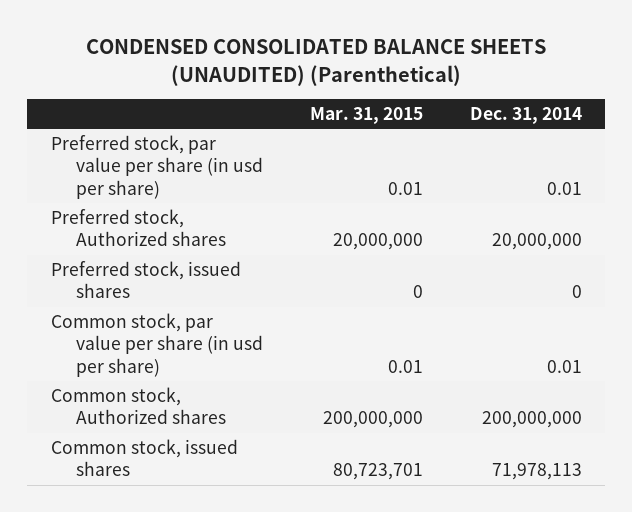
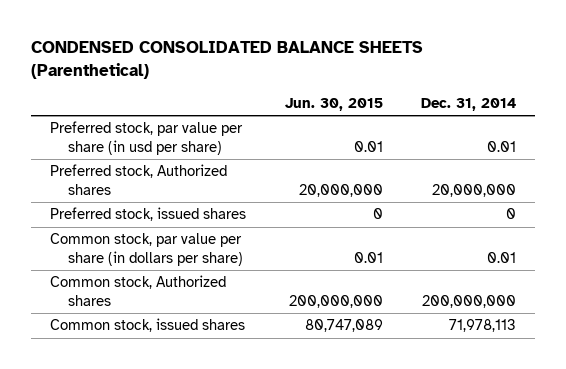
- CONDENSED CONSOLIDATED BALANCE SHEETS (UNAUDITED) (Parenthetical)
+ CONDENSED CONSOLIDATED BALANCE SHEETS (Parenthetical)
- | Mar. 31, 2015 | Dec. 31, 2014
+ | Jun. 30, 2015 | Dec. 31, 2014
- Common stock, par value per share (in usd per share) | 0.01 | 0.01
+ Common stock, par value per share (in dollars per share) | 0.01 | 0.01

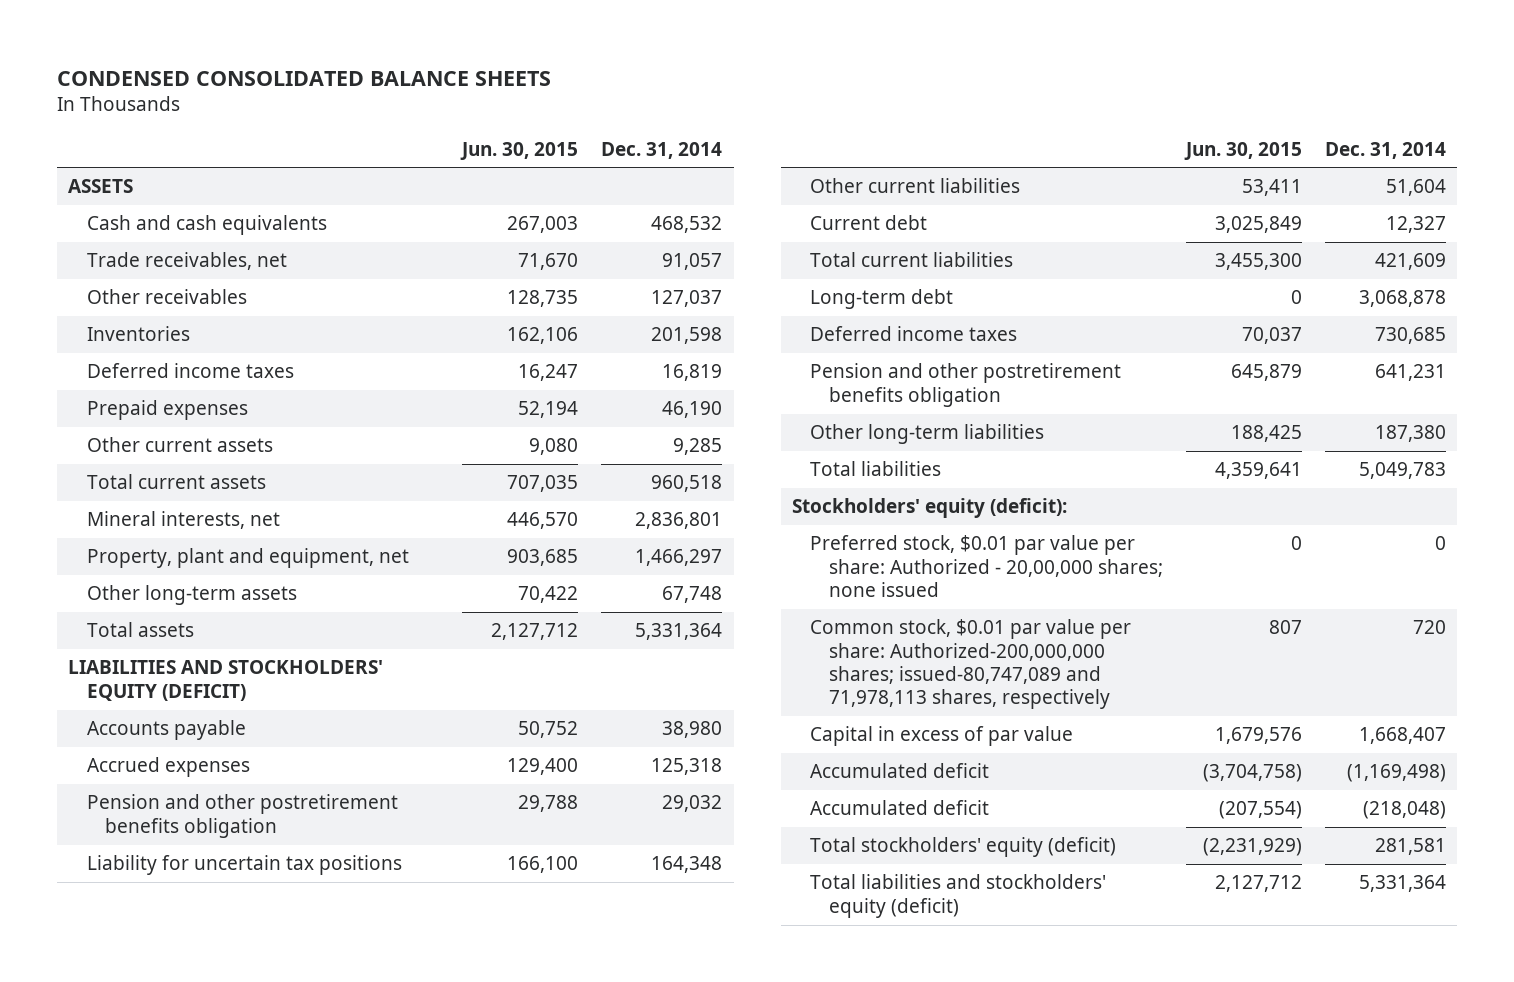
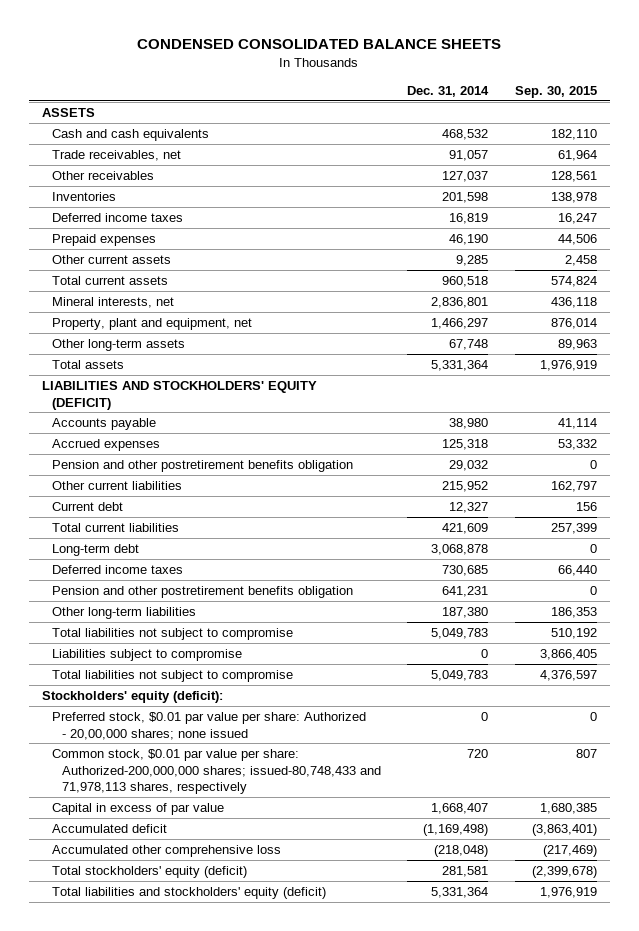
- | Jun. 30, 2015 | Dec. 31, 2014
+ | Dec. 31, 2014 | Sep. 30, 2015
- Liability for uncertain tax positions | 166,100 | 164,348
- Other current liabilities | 53,411 | 51,604
+ Other current liabilities | 215,952 | 162,797
- Total liabilities | 4,359,641 | 5,049,783
+ Total liabilities not subject to compromise | 5,049,783 | 510,192
+ Liabilities subject to compromise | 0 | 3,866,405
+ Total liabilities not subject to compromise | 5,049,783 | 4,376,597
- Common stock, $0.01 par value per share: Authorized-200,000,000 shares; issued-80,747,089 and 71,978,113 shares, respectively | 807 | 720
+ Common stock, $0.01 par value per share: Authorized-200,000,000 shares; issued-80,748,433 and 71,978,113 shares, respectively | 720 | 807
- Accumulated deficit | (207,554) | (218,048)
+ Accumulated other comprehensive loss | (218,048) | (217,469)

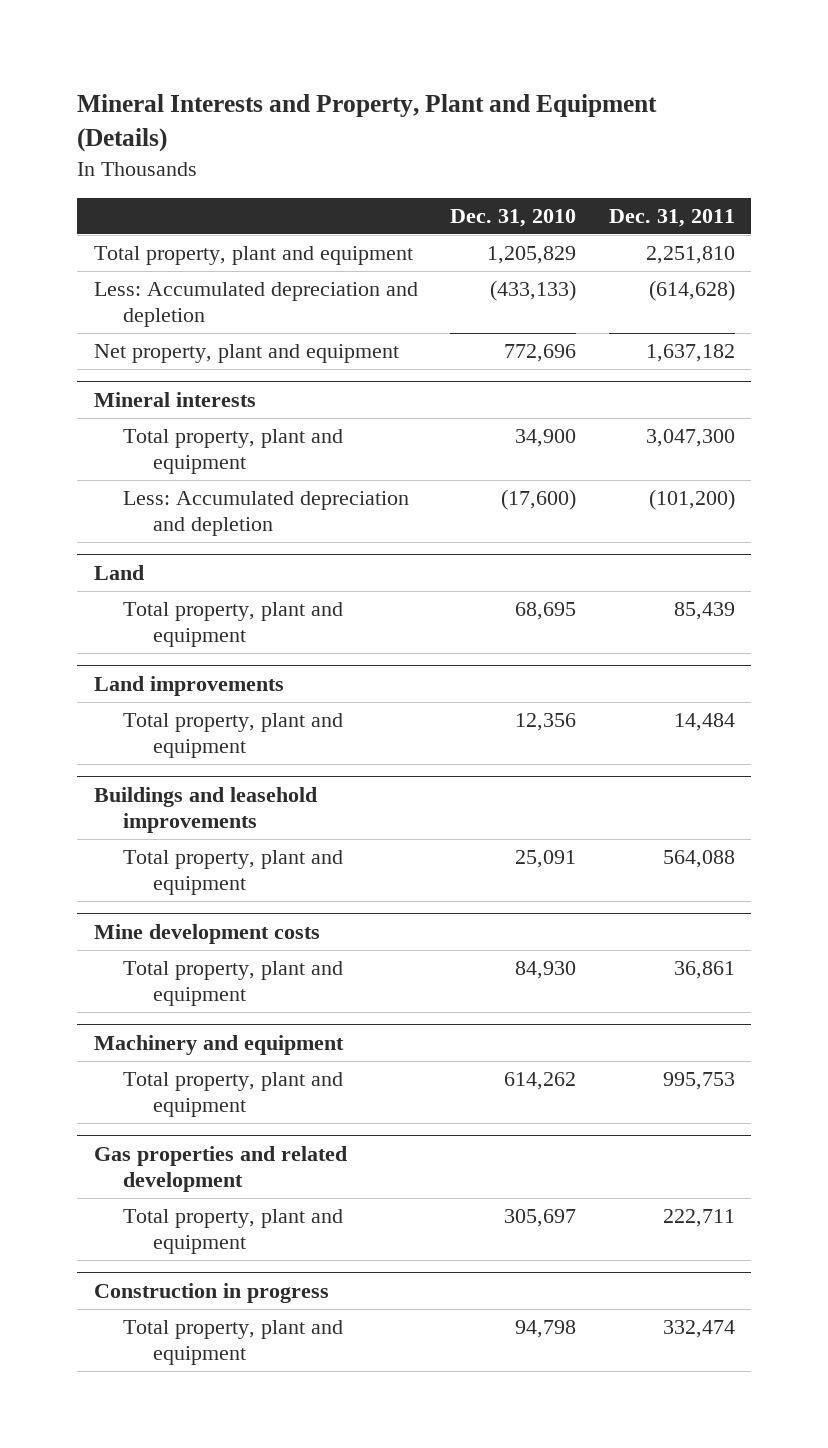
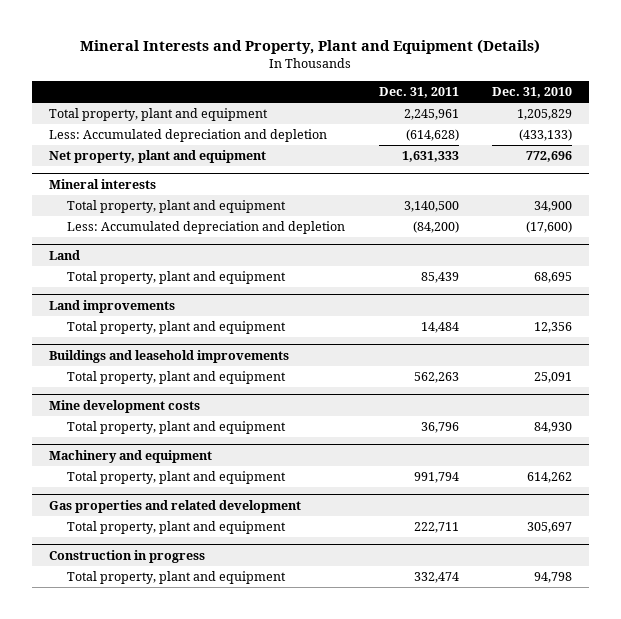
- | Dec. 31, 2010 | Dec. 31, 2011
+ | Dec. 31, 2011 | Dec. 31, 2010
- Total property, plant and equipment | 1,205,829 | 2,251,810
+ Total property, plant and equipment | 2,245,961 | 1,205,829
- Net property, plant and equipment | 772,696 | 1,637,182
+ Net property, plant and equipment | 1,631,333 | 772,696
@ Mineral interests
- Total property, plant and equipment | 34,900 | 3,047,300
- Less: Accumulated depreciation and depletion | (17,600) | (101,200)
+ Total property, plant and equipment | 3,140,500 | 34,900
+ Less: Accumulated depreciation and depletion | (84,200) | (17,600)
@ Buildings and leasehold improvements
- Total property, plant and equipment | 25,091 | 564,088
+ Total property, plant and equipment | 562,263 | 25,091
@ Mine development costs
- Total property, plant and equipment | 84,930 | 36,861
+ Total property, plant and equipment | 36,796 | 84,930
@ Machinery and equipment
- Total property, plant and equipment | 614,262 | 995,753
+ Total property, plant and equipment | 991,794 | 614,262

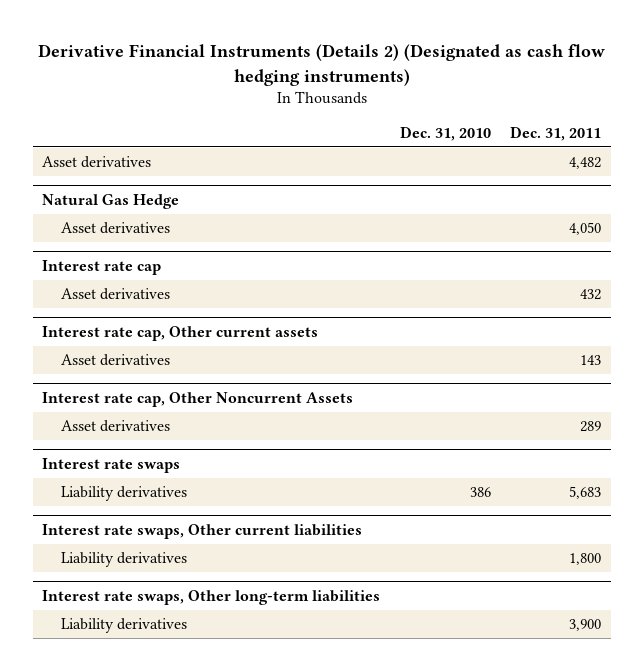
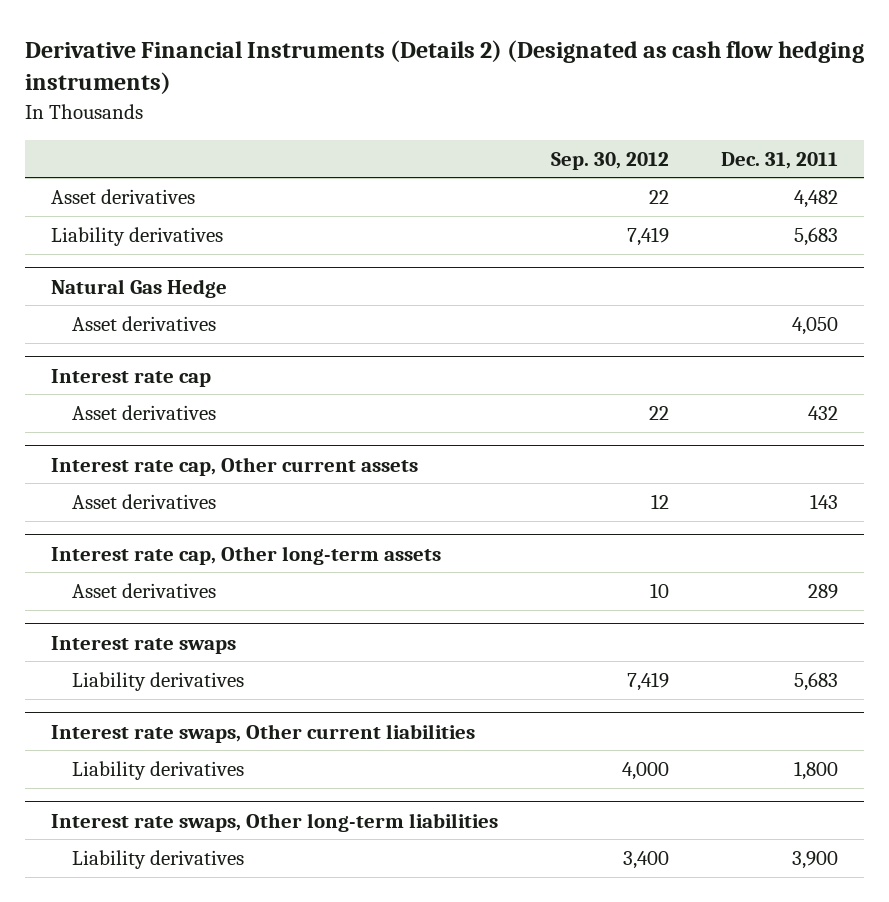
- | Dec. 31, 2010 | Dec. 31, 2011
+ | Sep. 30, 2012 | Dec. 31, 2011
+ Liability derivatives | 7,419 | 5,683
- Interest rate cap, Other Noncurrent Assets
+ Interest rate cap, Other long-term assets

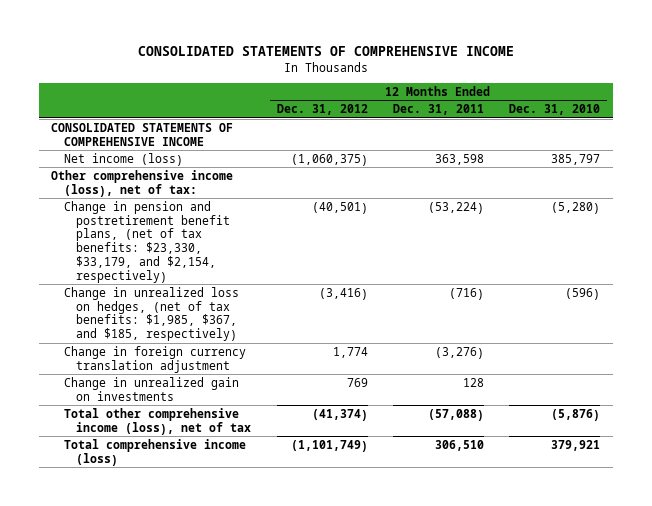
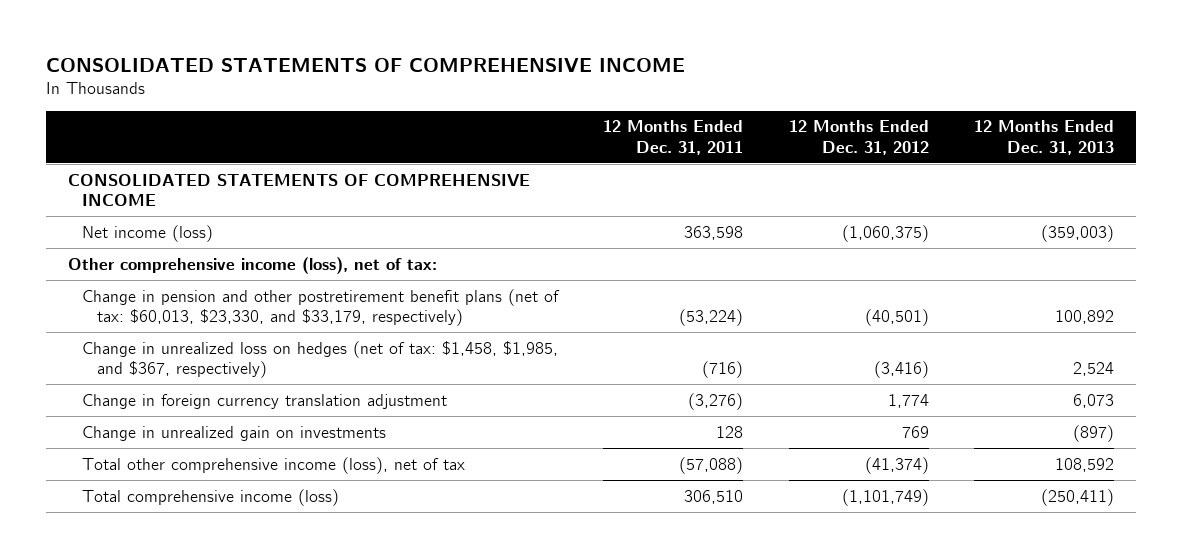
- | 12 Months Ended Dec. 31, 2012 | 12 Months Ended Dec. 31, 2011 | 12 Months Ended Dec. 31, 2010
+ | 12 Months Ended Dec. 31, 2011 | 12 Months Ended Dec. 31, 2012 | 12 Months Ended Dec. 31, 2013
- Change in pension and postretirement benefit plans, (net of tax benefits: $23,330, $33,179, and $2,154, respectively) | (40,501) | (53,224) | (5,280)
- Change in unrealized loss on hedges, (net of tax benefits: $1,985, $367, and $185, respectively) | (3,416) | (716) | (596)
+ Change in pension and other postretirement benefit plans (net of tax: $60,013, $23,330, and $33,179, respectively) | (53,224) | (40,501) | 100,892
+ Change in unrealized loss on hedges (net of tax: $1,458, $1,985, and $367, respectively) | (716) | (3,416) | 2,524

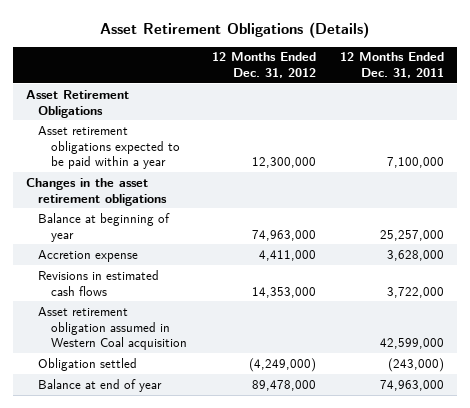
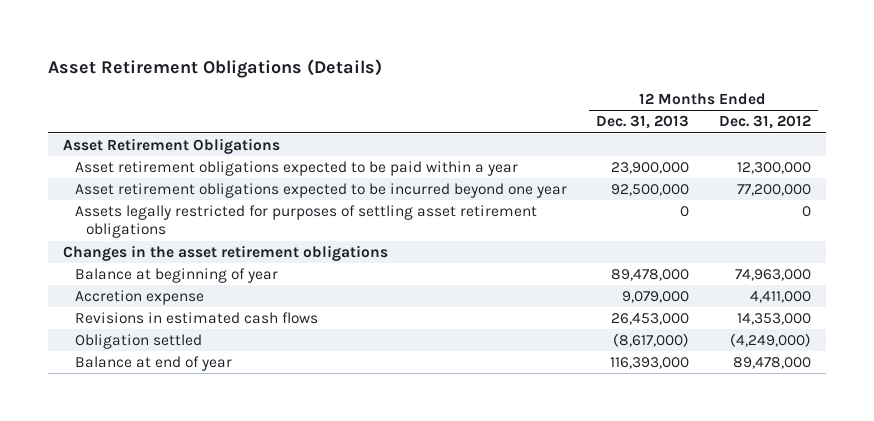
- | 12 Months Ended Dec. 31, 2012 | 12 Months Ended Dec. 31, 2011
+ | 12 Months Ended Dec. 31, 2013 | 12 Months Ended Dec. 31, 2012
+ Asset retirement obligations expected to be incurred beyond one year | 92,500,000 | 77,200,000
+ Assets legally restricted for purposes of settling asset retirement obligations | 0 | 0
- Asset retirement obligation assumed in Western Coal acquisition | | 42,599,000

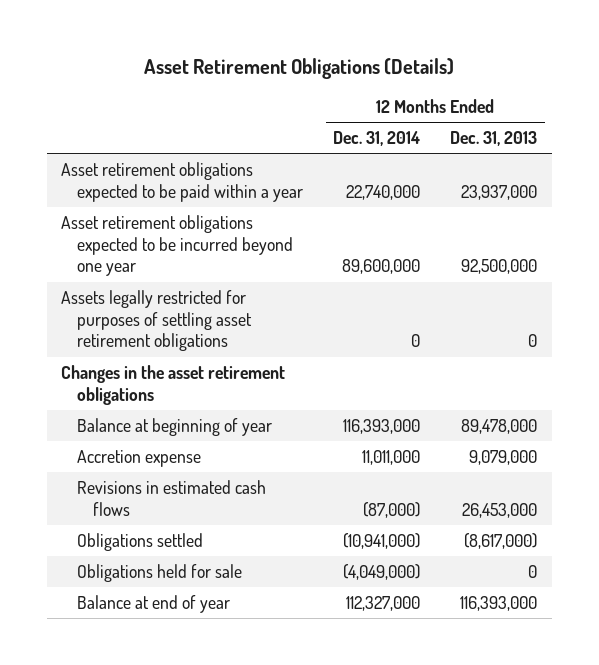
- | 12 Months Ended Dec. 31, 2013 | 12 Months Ended Dec. 31, 2012
+ | 12 Months Ended Dec. 31, 2014 | 12 Months Ended Dec. 31, 2013
- Asset Retirement Obligations
- Asset retirement obligations expected to be paid within a year | 23,900,000 | 12,300,000
+ Asset retirement obligations expected to be paid within a year | 22,740,000 | 23,937,000
- Obligation settled | (8,617,000) | (4,249,000)
+ Obligations settled | (10,941,000) | (8,617,000)
+ Obligations held for sale | (4,049,000) | 0

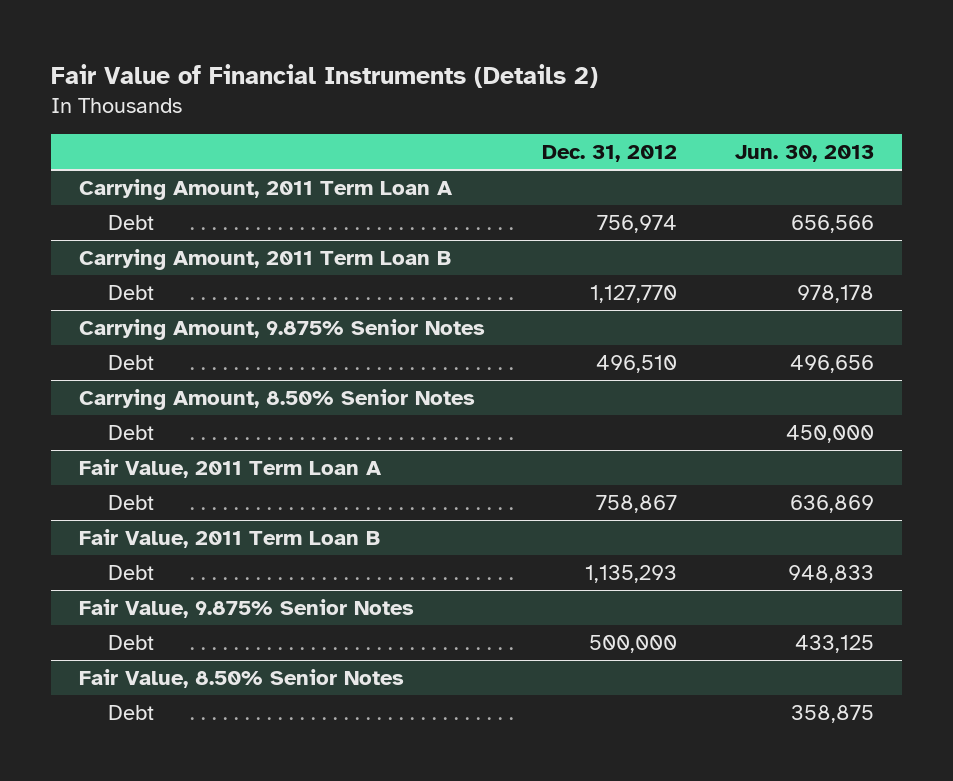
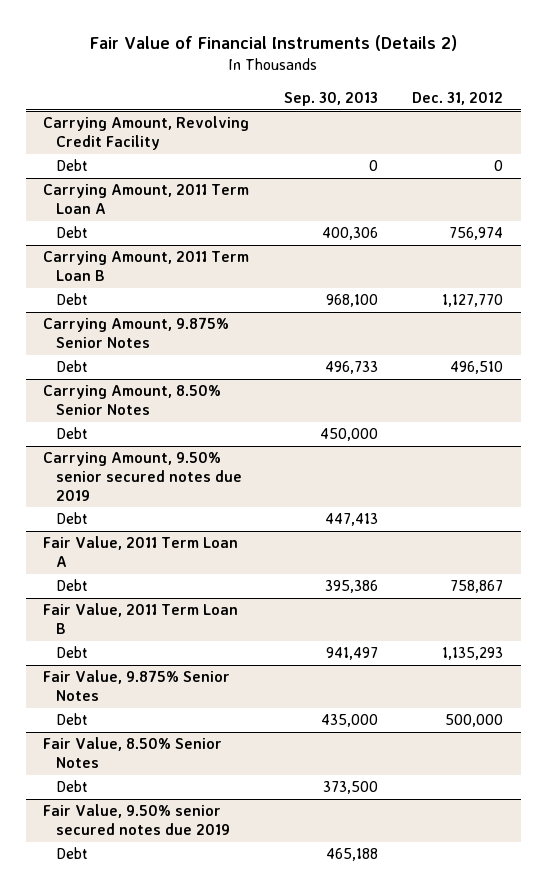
- | Dec. 31, 2012 | Jun. 30, 2013
+ | Sep. 30, 2013 | Dec. 31, 2012
+ Carrying Amount, Revolving Credit Facility
+ Debt | 0 | 0
+ Carrying Amount, 9.50% senior secured notes due 2019
+ Debt | 447,413 |
+ Fair Value, 9.50% senior secured notes due 2019
+ Debt | 465,188 |

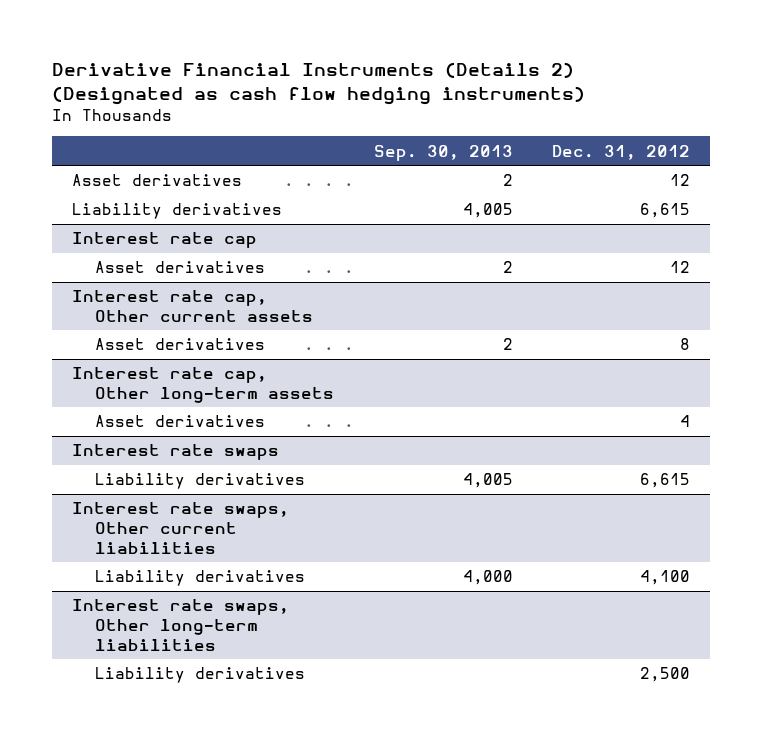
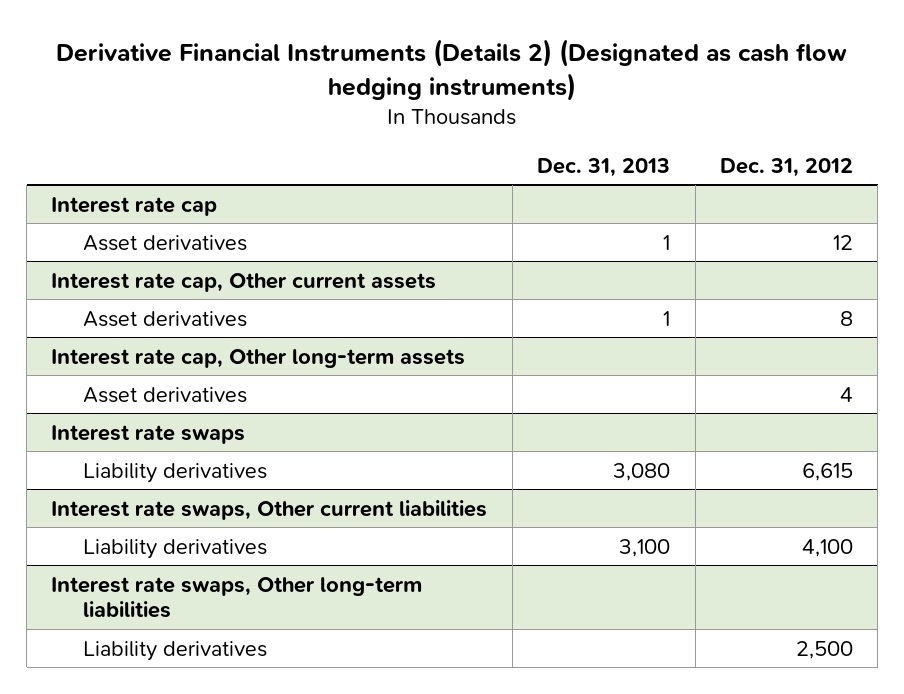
- | Sep. 30, 2013 | Dec. 31, 2012
+ | Dec. 31, 2013 | Dec. 31, 2012
- Asset derivatives | 2 | 12
- Liability derivatives | 4,005 | 6,615

